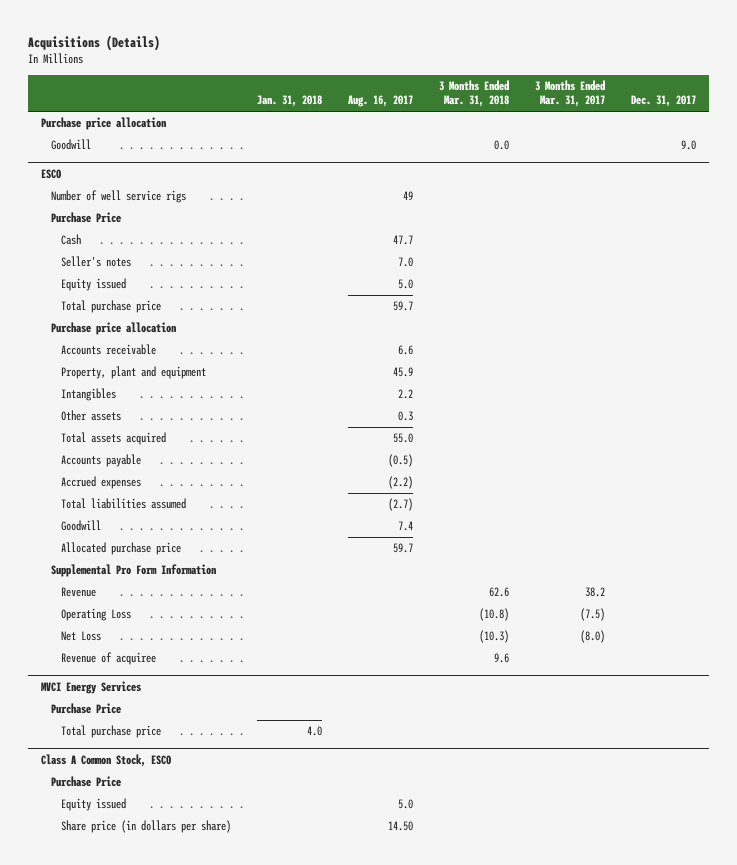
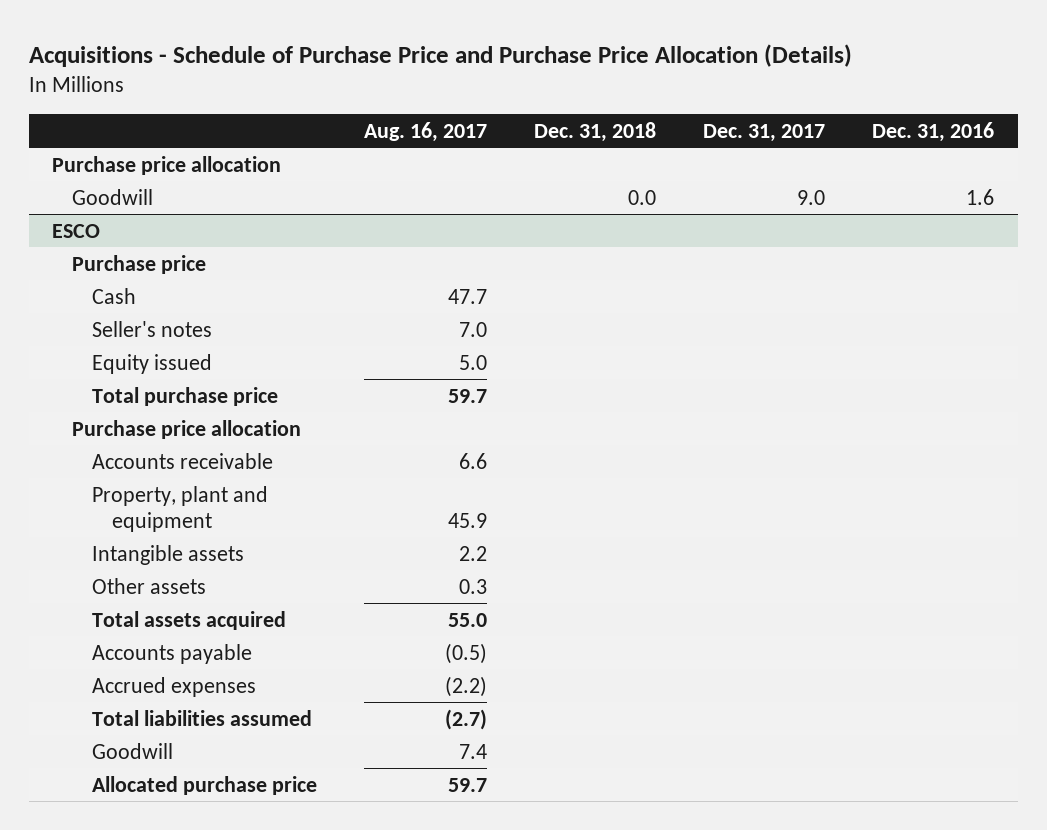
- Acquisitions (Details)
+ Acquisitions - Schedule of Purchase Price and Purchase Price Allocation (Details)
- | Jan. 31, 2018 | Aug. 16, 2017 | 3 Months Ended Mar. 31, 2018 | 3 Months Ended Mar. 31, 2017 | Dec. 31, 2017
+ | Aug. 16, 2017 | Dec. 31, 2018 | Dec. 31, 2017 | Dec. 31, 2016
@ ESCO
- Number of well service rigs | | 49 | | |
- Purchase Price
+ Purchase price
- Intangibles | | 2.2 | | |
+ Intangible assets | 2.2 | | |
- Supplemental Pro Form Information
- Revenue | | | 62.6 | 38.2 |
- Operating Loss | | | (10.8) | (7.5) |
- Net Loss | | | (10.3) | (8.0) |
- Revenue of acquiree | | | 9.6 | |
- MVCI Energy Services
- Purchase Price
- Total purchase price | 4.0 | | | |
- Class A Common Stock, ESCO
- Purchase Price
- Equity issued | | 5.0 | | |
- Share price (in dollars per share) | | 14.50 | | |

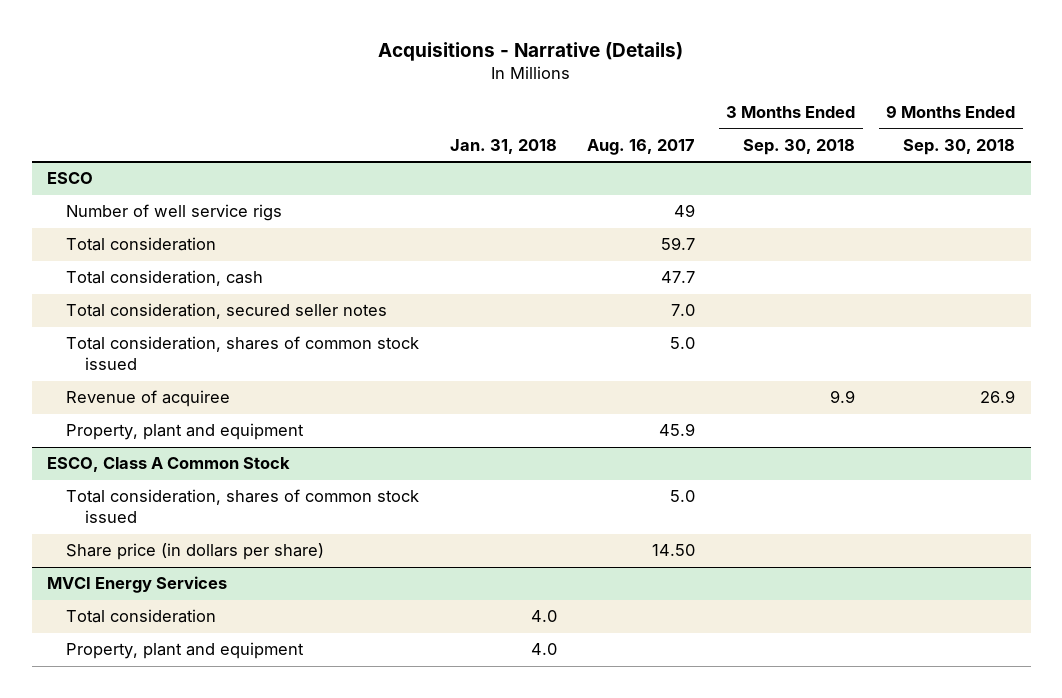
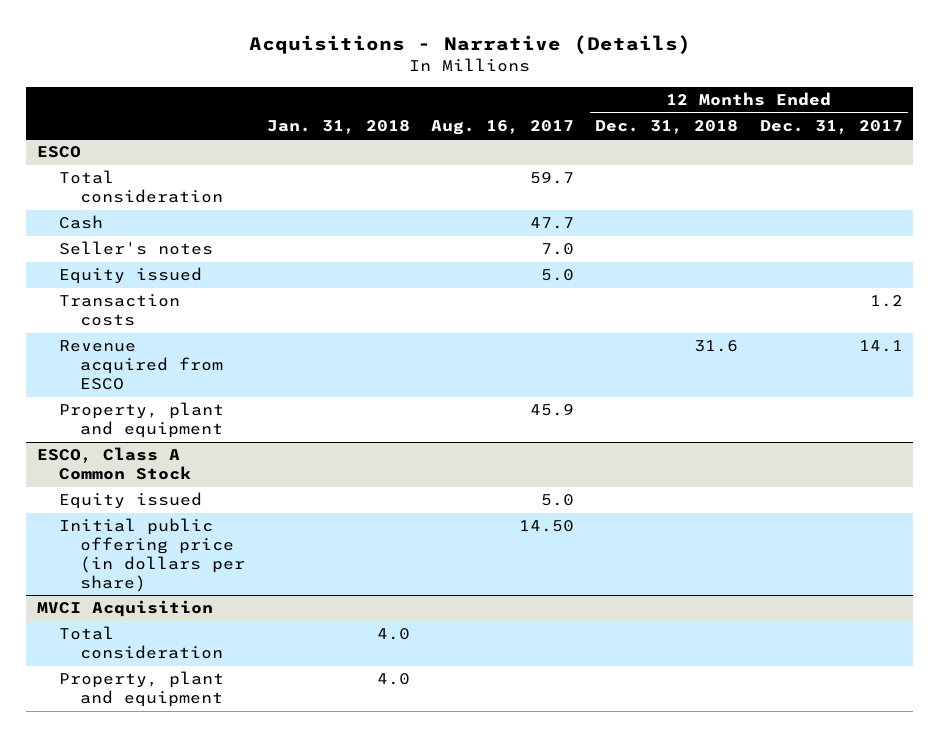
- | Jan. 31, 2018 | Aug. 16, 2017 | 3 Months Ended Sep. 30, 2018 | 9 Months Ended Sep. 30, 2018
+ | Jan. 31, 2018 | Aug. 16, 2017 | 12 Months Ended Dec. 31, 2018 | 12 Months Ended Dec. 31, 2017
@ ESCO
- Number of well service rigs | | 49 | |
- Total consideration, cash | | 47.7 | |
- Total consideration, secured seller notes | | 7.0 | |
- Total consideration, shares of common stock issued | | 5.0 | |
- Revenue of acquiree | | | 9.9 | 26.9
+ Cash | | 47.7 | |
+ Seller's notes | | 7.0 | |
+ Equity issued | | 5.0 | |
+ Transaction costs | | | | 1.2
+ Revenue acquired from ESCO | | | 31.6 | 14.1
@ ESCO, Class A Common Stock
- Total consideration, shares of common stock issued | | 5.0 | |
- Share price (in dollars per share) | | 14.50 | |
- MVCI Energy Services
@ ESCO, Class A Common Stock
+ Equity issued | | 5.0 | |
+ Initial public offering price (in dollars per share) | | 14.50 | |
+ MVCI Acquisition

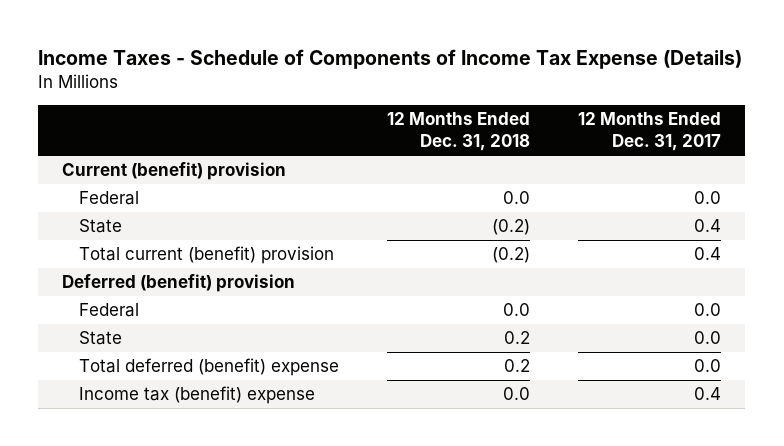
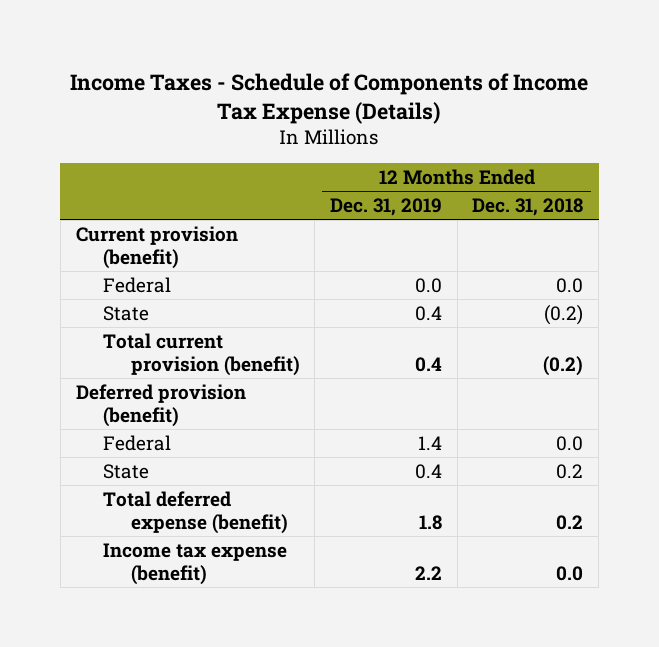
- | 12 Months Ended Dec. 31, 2018 | 12 Months Ended Dec. 31, 2017
+ | 12 Months Ended Dec. 31, 2019 | 12 Months Ended Dec. 31, 2018
- Current (benefit) provision
+ Current provision (benefit)
- Total current (benefit) provision | (0.2) | 0.4
- Deferred (benefit) provision
+ Total current provision (benefit) | 0.4 | (0.2)
+ Deferred provision (benefit)
- Total deferred (benefit) expense | 0.2 | 0.0
- Income tax (benefit) expense | 0.0 | 0.4
+ Total deferred expense (benefit) | 1.8 | 0.2
+ Income tax expense (benefit) | 2.2 | 0.0

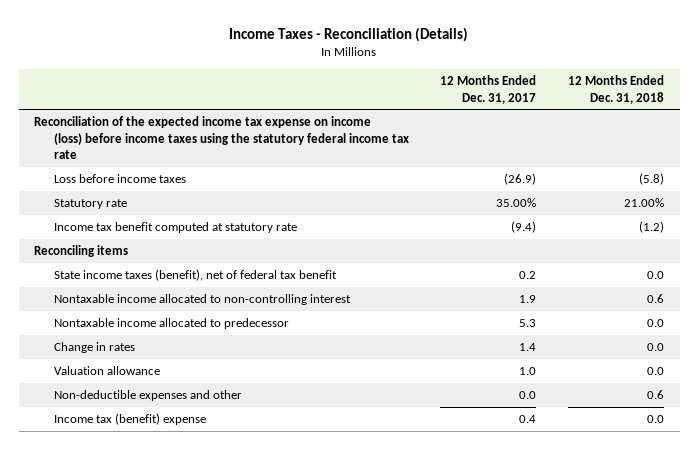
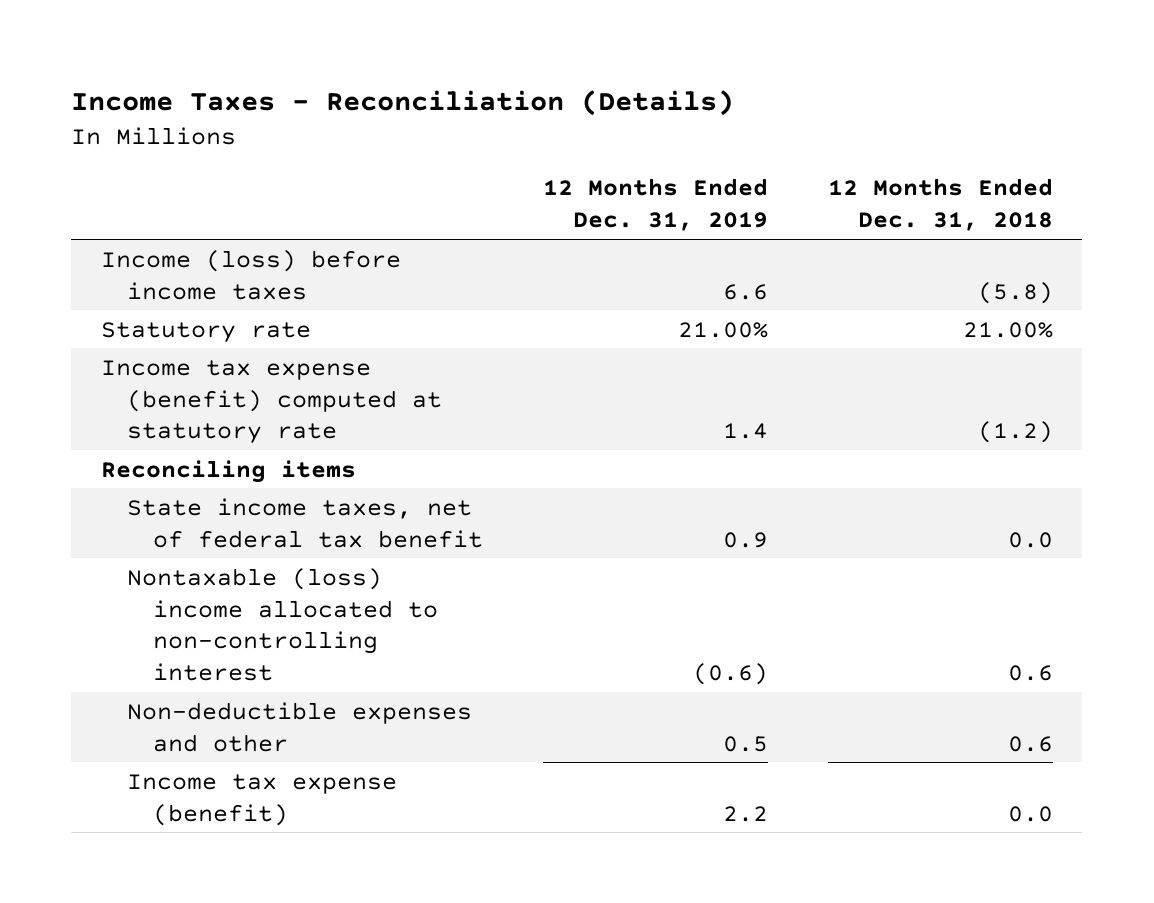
- | 12 Months Ended Dec. 31, 2017 | 12 Months Ended Dec. 31, 2018
+ | 12 Months Ended Dec. 31, 2019 | 12 Months Ended Dec. 31, 2018
- Reconciliation of the expected income tax expense on income (loss) before income taxes using the statutory federal income tax rate
- Loss before income taxes | (26.9) | (5.8)
+ Income (loss) before income taxes | 6.6 | (5.8)
- Income tax benefit computed at statutory rate | (9.4) | (1.2)
+ Income tax expense (benefit) computed at statutory rate | 1.4 | (1.2)
- State income taxes (benefit), net of federal tax benefit | 0.2 | 0.0
- Nontaxable income allocated to non-controlling interest | 1.9 | 0.6
- Nontaxable income allocated to predecessor | 5.3 | 0.0
- Change in rates | 1.4 | 0.0
- Valuation allowance | 1.0 | 0.0
+ State income taxes, net of federal tax benefit | 0.9 | 0.0
+ Nontaxable (loss) income allocated to non-controlling interest | (0.6) | 0.6
- Income tax (benefit) expense | 0.4 | 0.0
+ Income tax expense (benefit) | 2.2 | 0.0

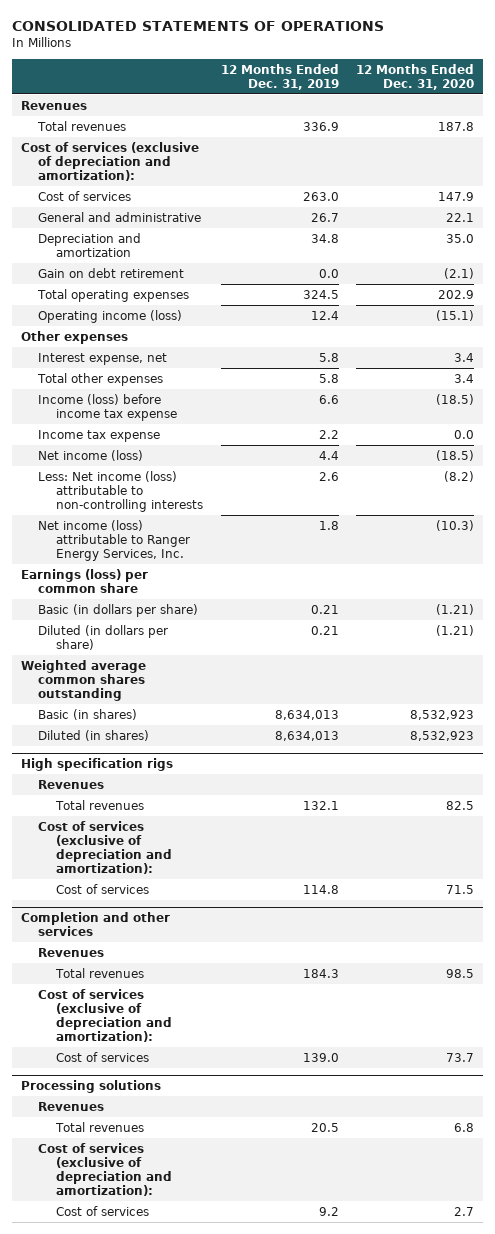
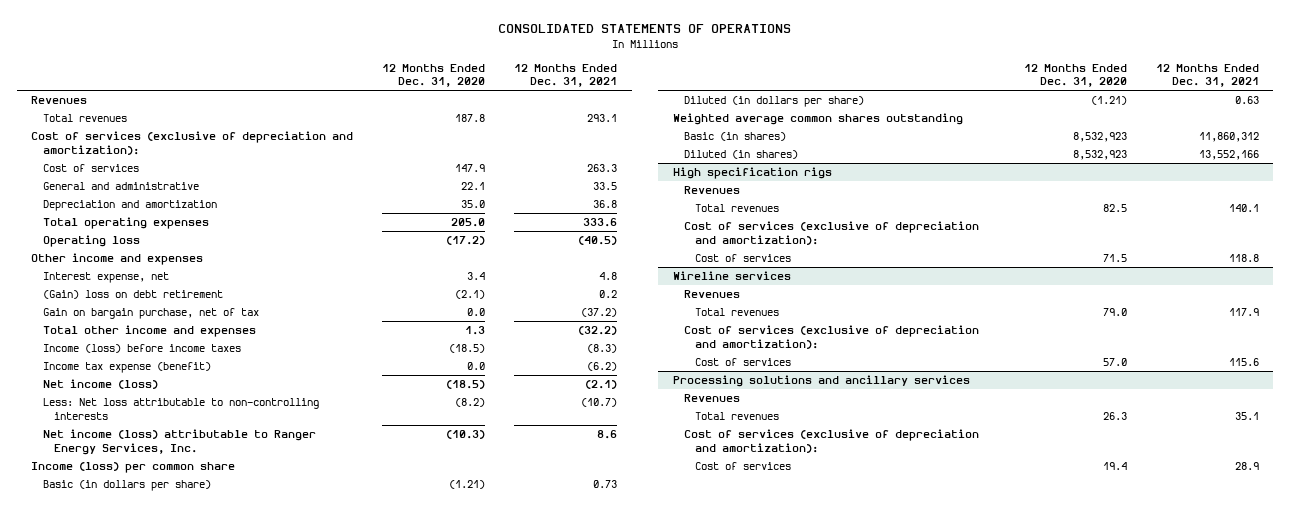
- | 12 Months Ended Dec. 31, 2019 | 12 Months Ended Dec. 31, 2020
+ | 12 Months Ended Dec. 31, 2020 | 12 Months Ended Dec. 31, 2021
- Gain on debt retirement | 0.0 | (2.1)
- Total operating expenses | 324.5 | 202.9
- Operating income (loss) | 12.4 | (15.1)
- Other expenses
+ Total operating expenses | 205.0 | 333.6
+ Operating loss | (17.2) | (40.5)
+ Other income and expenses
- Total other expenses | 5.8 | 3.4
- Income (loss) before income tax expense | 6.6 | (18.5)
- Income tax expense | 2.2 | 0.0
+ (Gain) loss on debt retirement | (2.1) | 0.2
+ Gain on bargain purchase, net of tax | 0.0 | (37.2)
+ Total other income and expenses | 1.3 | (32.2)
+ Income (loss) before income taxes | (18.5) | (8.3)
+ Income tax expense (benefit) | 0.0 | (6.2)
- Less: Net income (loss) attributable to non-controlling interests | 2.6 | (8.2)
+ Less: Net loss attributable to non-controlling interests | (8.2) | (10.7)
- Earnings (loss) per common share
+ Income (loss) per common share
- Completion and other services
+ Wireline services
- Total revenues | 184.3 | 98.5
+ Total revenues | 79.0 | 117.9
- Cost of services | 139.0 | 73.7
- Processing solutions
+ Cost of services | 57.0 | 115.6
+ Processing solutions and ancillary services
- Total revenues | 20.5 | 6.8
+ Total revenues | 26.3 | 35.1
- Cost of services | 9.2 | 2.7
+ Cost of services | 19.4 | 28.9

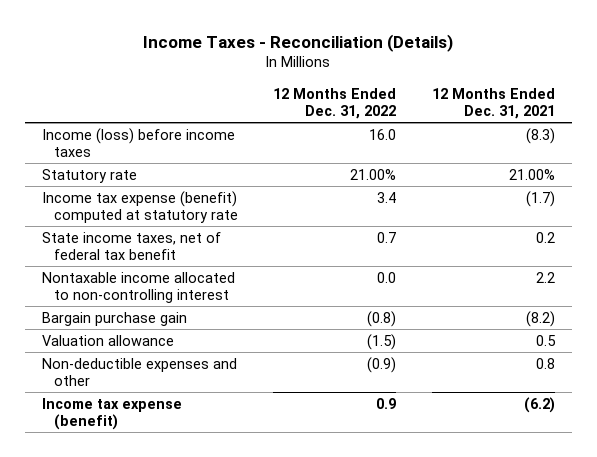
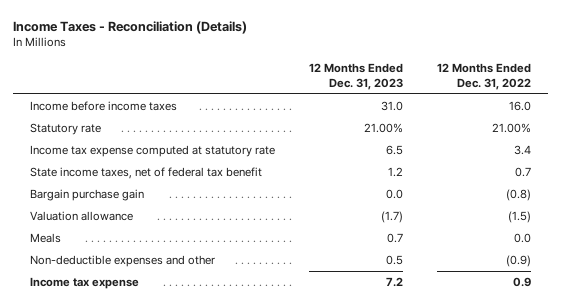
- | 12 Months Ended Dec. 31, 2022 | 12 Months Ended Dec. 31, 2021
+ | 12 Months Ended Dec. 31, 2023 | 12 Months Ended Dec. 31, 2022
- Income (loss) before income taxes | 16.0 | (8.3)
+ Income before income taxes | 31.0 | 16.0
- Income tax expense (benefit) computed at statutory rate | 3.4 | (1.7)
+ Income tax expense computed at statutory rate | 6.5 | 3.4
- Nontaxable income allocated to non-controlling interest | 0.0 | 2.2
+ Meals | 0.7 | 0.0
- Income tax expense (benefit) | 0.9 | (6.2)
+ Income tax expense | 7.2 | 0.9

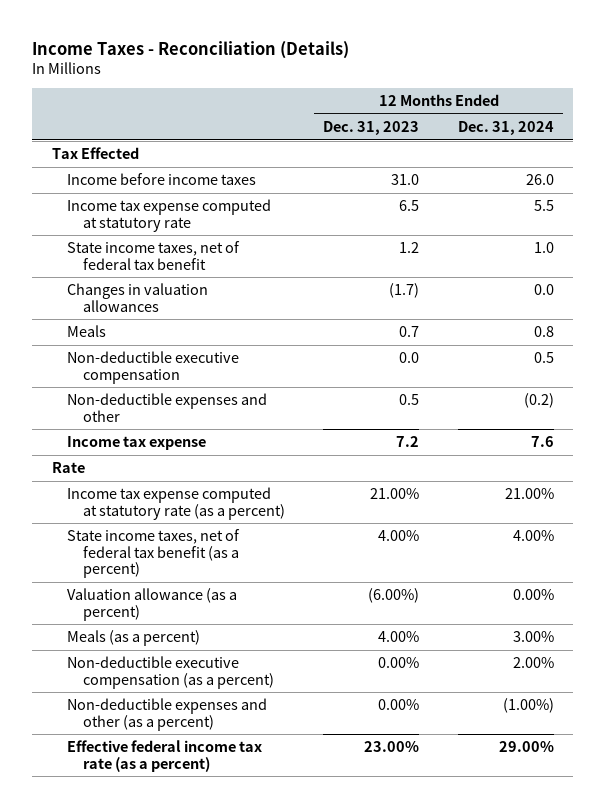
- | 12 Months Ended Dec. 31, 2023 | 12 Months Ended Dec. 31, 2022
+ | 12 Months Ended Dec. 31, 2023 | 12 Months Ended Dec. 31, 2024
+ Tax Effected
- Statutory rate | 21.00% | 21.00%
- Bargain purchase gain | 0.0 | (0.8)
- Valuation allowance | (1.7) | (1.5)
+ Changes in valuation allowances | (1.7) | 0.0
+ Non-deductible executive compensation | 0.0 | 0.5
+ Rate
+ Income tax expense computed at statutory rate (as a percent) | 21.00% | 21.00%
+ State income taxes, net of federal tax benefit (as a percent) | 4.00% | 4.00%
+ Valuation allowance (as a percent) | (6.00%) | 0.00%
+ Meals (as a percent) | 4.00% | 3.00%
+ Non-deductible executive compensation (as a percent) | 0.00% | 2.00%
+ Non-deductible expenses and other (as a percent) | 0.00% | (1.00%)
+ Effective federal income tax rate (as a percent) | 23.00% | 29.00%

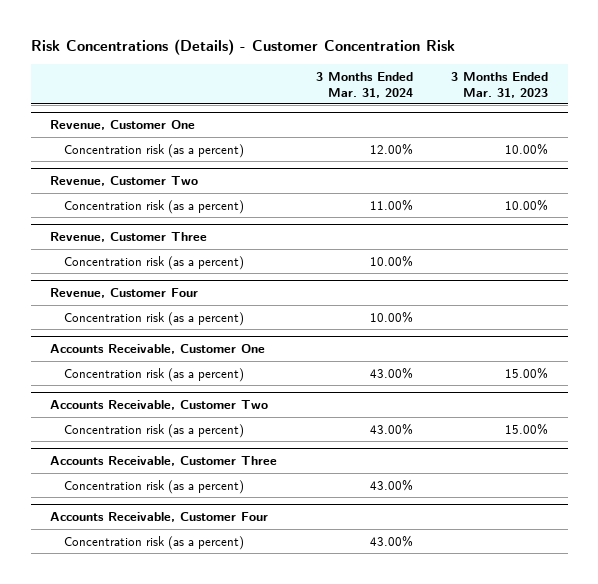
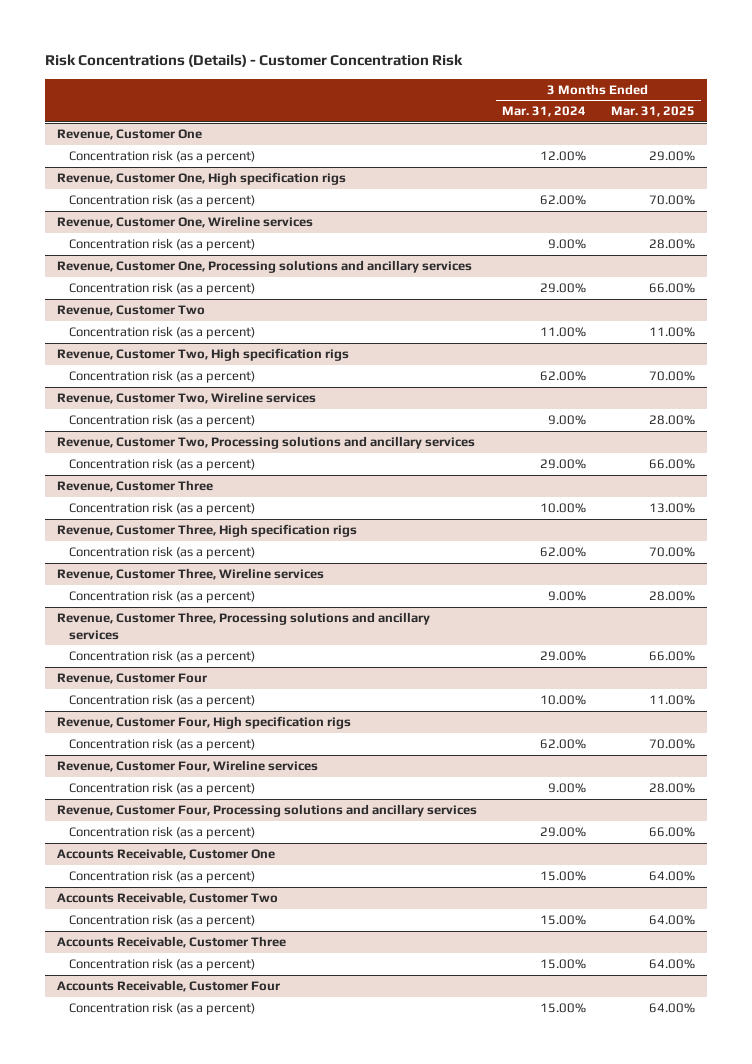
- | 3 Months Ended Mar. 31, 2024 | 3 Months Ended Mar. 31, 2023
+ | 3 Months Ended Mar. 31, 2024 | 3 Months Ended Mar. 31, 2025
+ Revenue, Customer One, High specification rigs
+ Concentration risk (as a percent) | 62.00% | 70.00%
+ Revenue, Customer One, Wireline services
+ Concentration risk (as a percent) | 9.00% | 28.00%
+ Revenue, Customer One, Processing solutions and ancillary services
+ Concentration risk (as a percent) | 29.00% | 66.00%
+ Revenue, Customer Two, High specification rigs
+ Concentration risk (as a percent) | 62.00% | 70.00%
+ Revenue, Customer Two, Wireline services
+ Concentration risk (as a percent) | 9.00% | 28.00%
+ Revenue, Customer Two, Processing solutions and ancillary services
+ Concentration risk (as a percent) | 29.00% | 66.00%
+ Revenue, Customer Three, High specification rigs
+ Concentration risk (as a percent) | 62.00% | 70.00%
+ Revenue, Customer Three, Wireline services
+ Concentration risk (as a percent) | 9.00% | 28.00%
+ Revenue, Customer Three, Processing solutions and ancillary services
+ Concentration risk (as a percent) | 29.00% | 66.00%
+ Revenue, Customer Four, High specification rigs
+ Concentration risk (as a percent) | 62.00% | 70.00%
+ Revenue, Customer Four, Wireline services
+ Concentration risk (as a percent) | 9.00% | 28.00%
+ Revenue, Customer Four, Processing solutions and ancillary services
+ Concentration risk (as a percent) | 29.00% | 66.00%
@ Accounts Receivable, Customer One
- Concentration risk (as a percent) | 43.00% | 15.00%
+ Concentration risk (as a percent) | 15.00% | 64.00%
@ Accounts Receivable, Customer Two
- Concentration risk (as a percent) | 43.00% | 15.00%
+ Concentration risk (as a percent) | 15.00% | 64.00%
@ Accounts Receivable, Customer Three
- Concentration risk (as a percent) | 43.00% |
+ Concentration risk (as a percent) | 15.00% | 64.00%
@ Accounts Receivable, Customer Four
- Concentration risk (as a percent) | 43.00% |
+ Concentration risk (as a percent) | 15.00% | 64.00%

